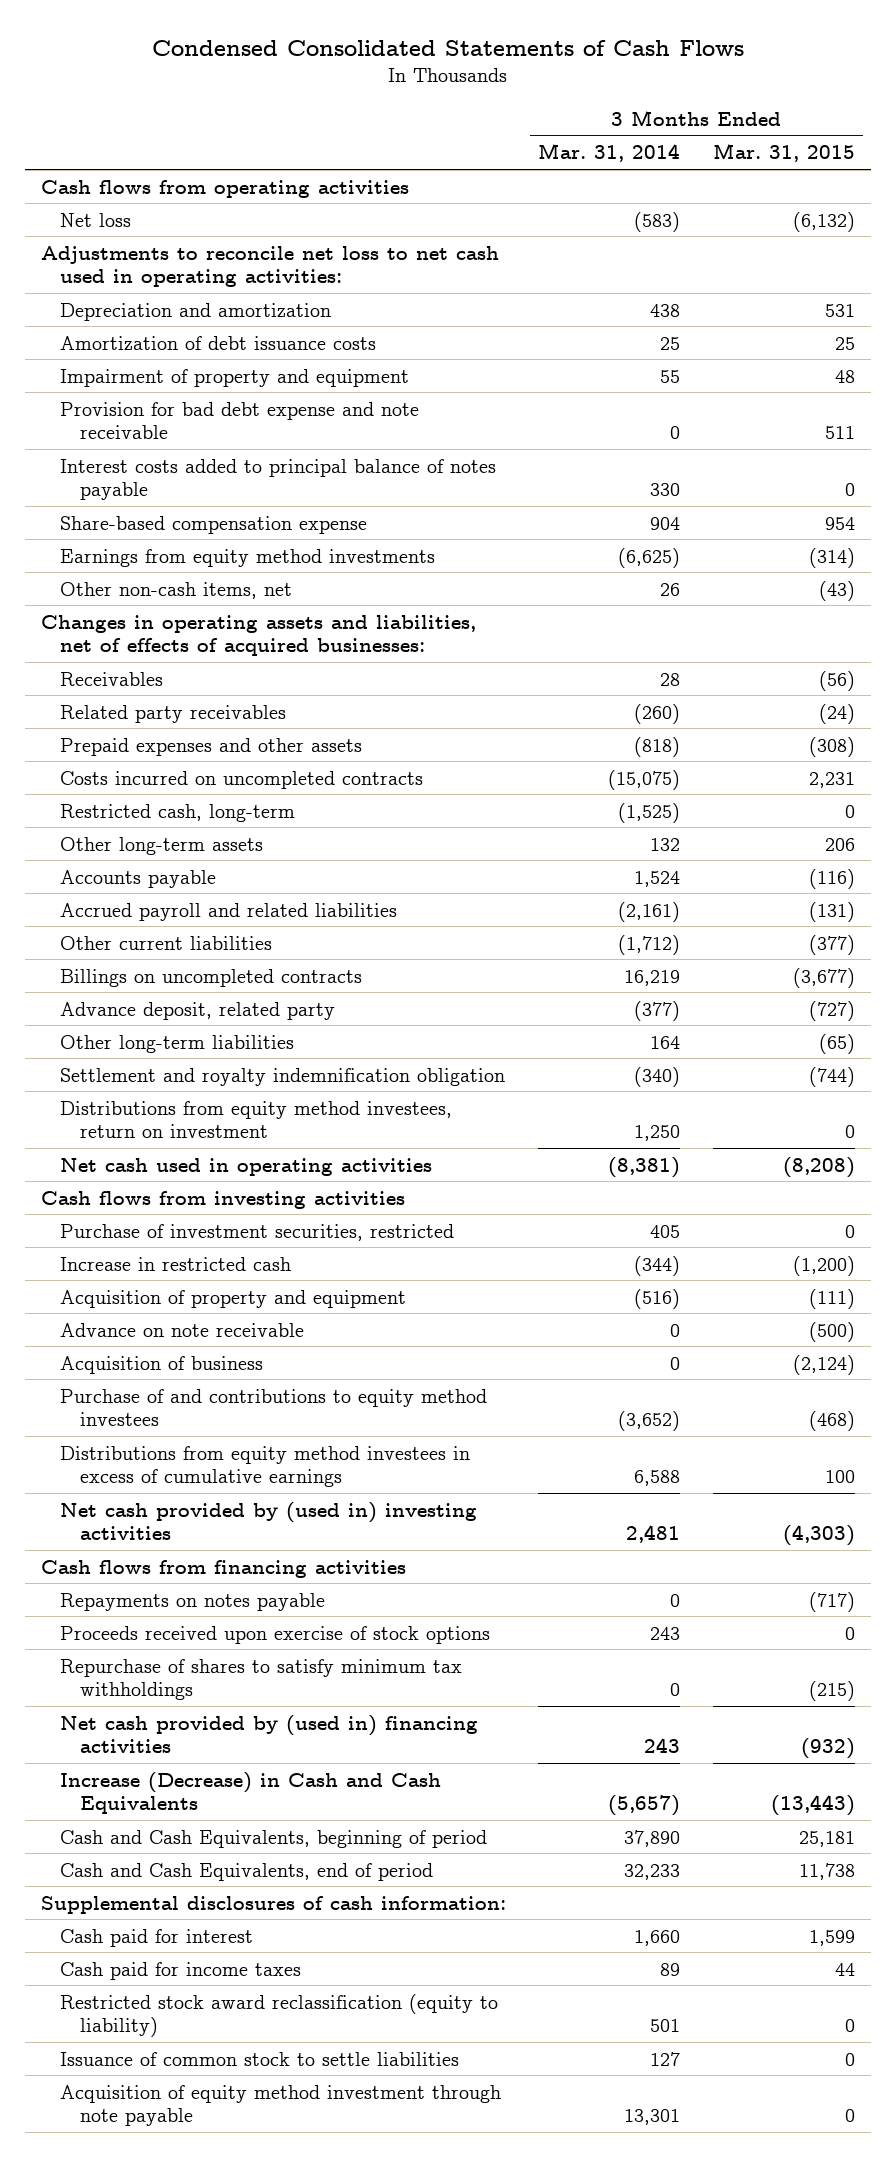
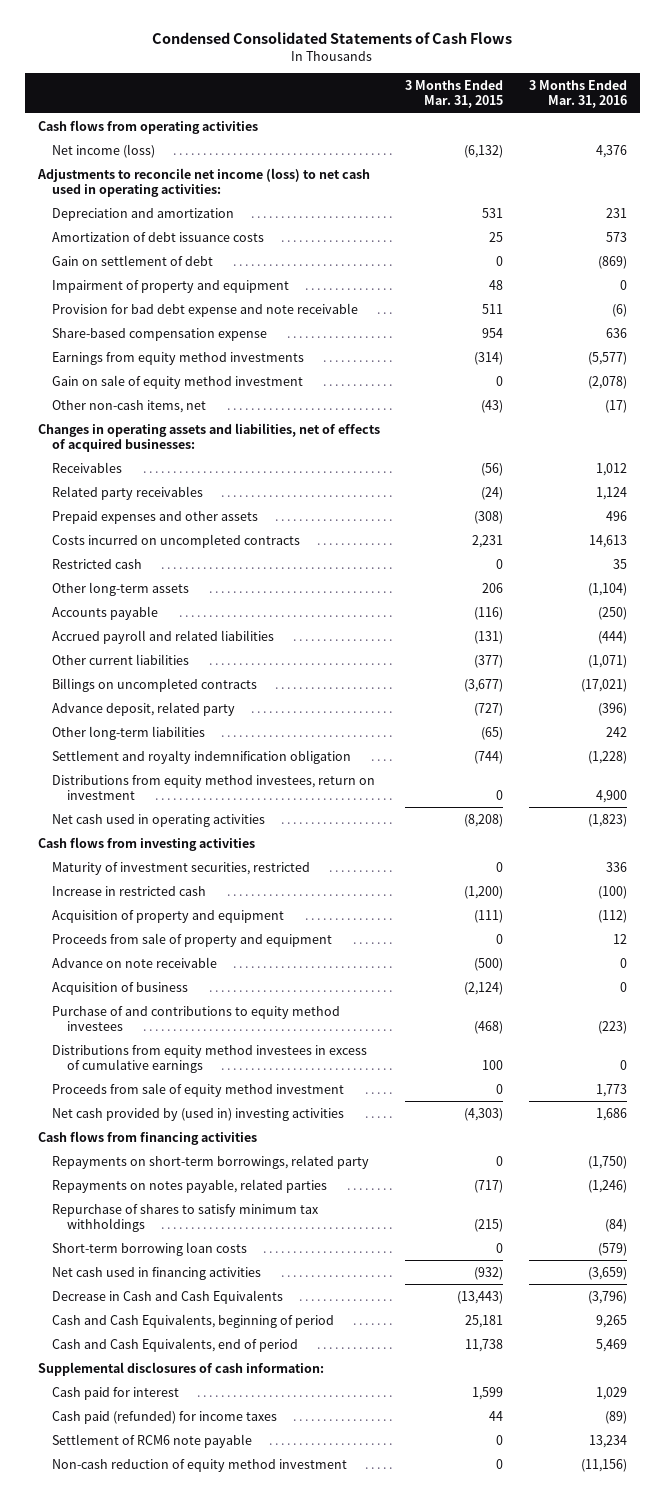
- | 3 Months Ended Mar. 31, 2014 | 3 Months Ended Mar. 31, 2015
+ | 3 Months Ended Mar. 31, 2015 | 3 Months Ended Mar. 31, 2016
- Net loss | (583) | (6,132)
- Adjustments to reconcile net loss to net cash used in operating activities:
+ Net income (loss) | (6,132) | 4,376
+ Adjustments to reconcile net income (loss) to net cash used in operating activities:
+ Gain on settlement of debt | 0 | (869)
- Interest costs added to principal balance of notes payable | 330 | 0
+ Gain on sale of equity method investment | 0 | (2,078)
- Restricted cash, long-term | (1,525) | 0
+ Restricted cash | 0 | 35
- Purchase of investment securities, restricted | 405 | 0
+ Maturity of investment securities, restricted | 0 | 336
+ Proceeds from sale of property and equipment | 0 | 12
+ Proceeds from sale of equity method investment | 0 | 1,773
- Repayments on notes payable | 0 | (717)
- Proceeds received upon exercise of stock options | 243 | 0
+ Repayments on short-term borrowings, related party | 0 | (1,750)
+ Repayments on notes payable, related parties | (717) | (1,246)
- Net cash provided by (used in) financing activities | 243 | (932)
- Increase (Decrease) in Cash and Cash Equivalents | (5,657) | (13,443)
+ Short-term borrowing loan costs | 0 | (579)
+ Net cash used in financing activities | (932) | (3,659)
+ Decrease in Cash and Cash Equivalents | (13,443) | (3,796)
- Cash paid for income taxes | 89 | 44
- Restricted stock award reclassification (equity to liability) | 501 | 0
- Issuance of common stock to settle liabilities | 127 | 0
- Acquisition of equity method investment through note payable | 13,301 | 0
+ Cash paid (refunded) for income taxes | 44 | (89)
+ Settlement of RCM6 note payable | 0 | 13,234
+ Non-cash reduction of equity method investment | 0 | (11,156)

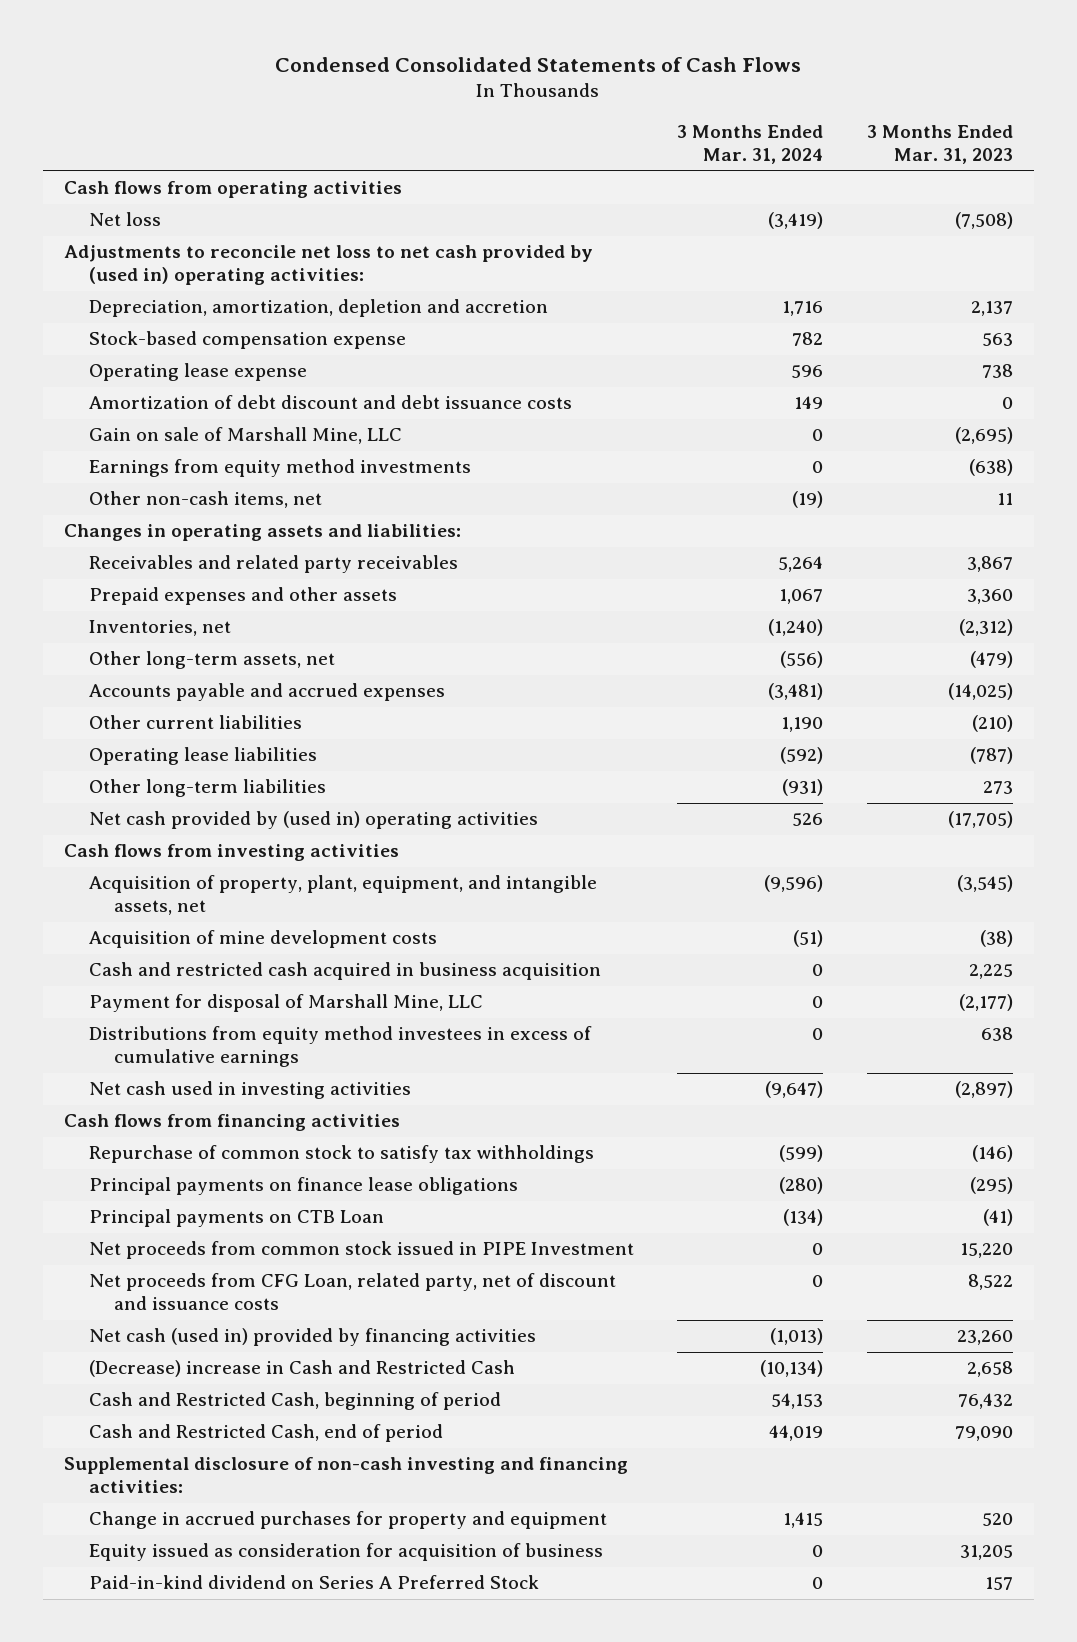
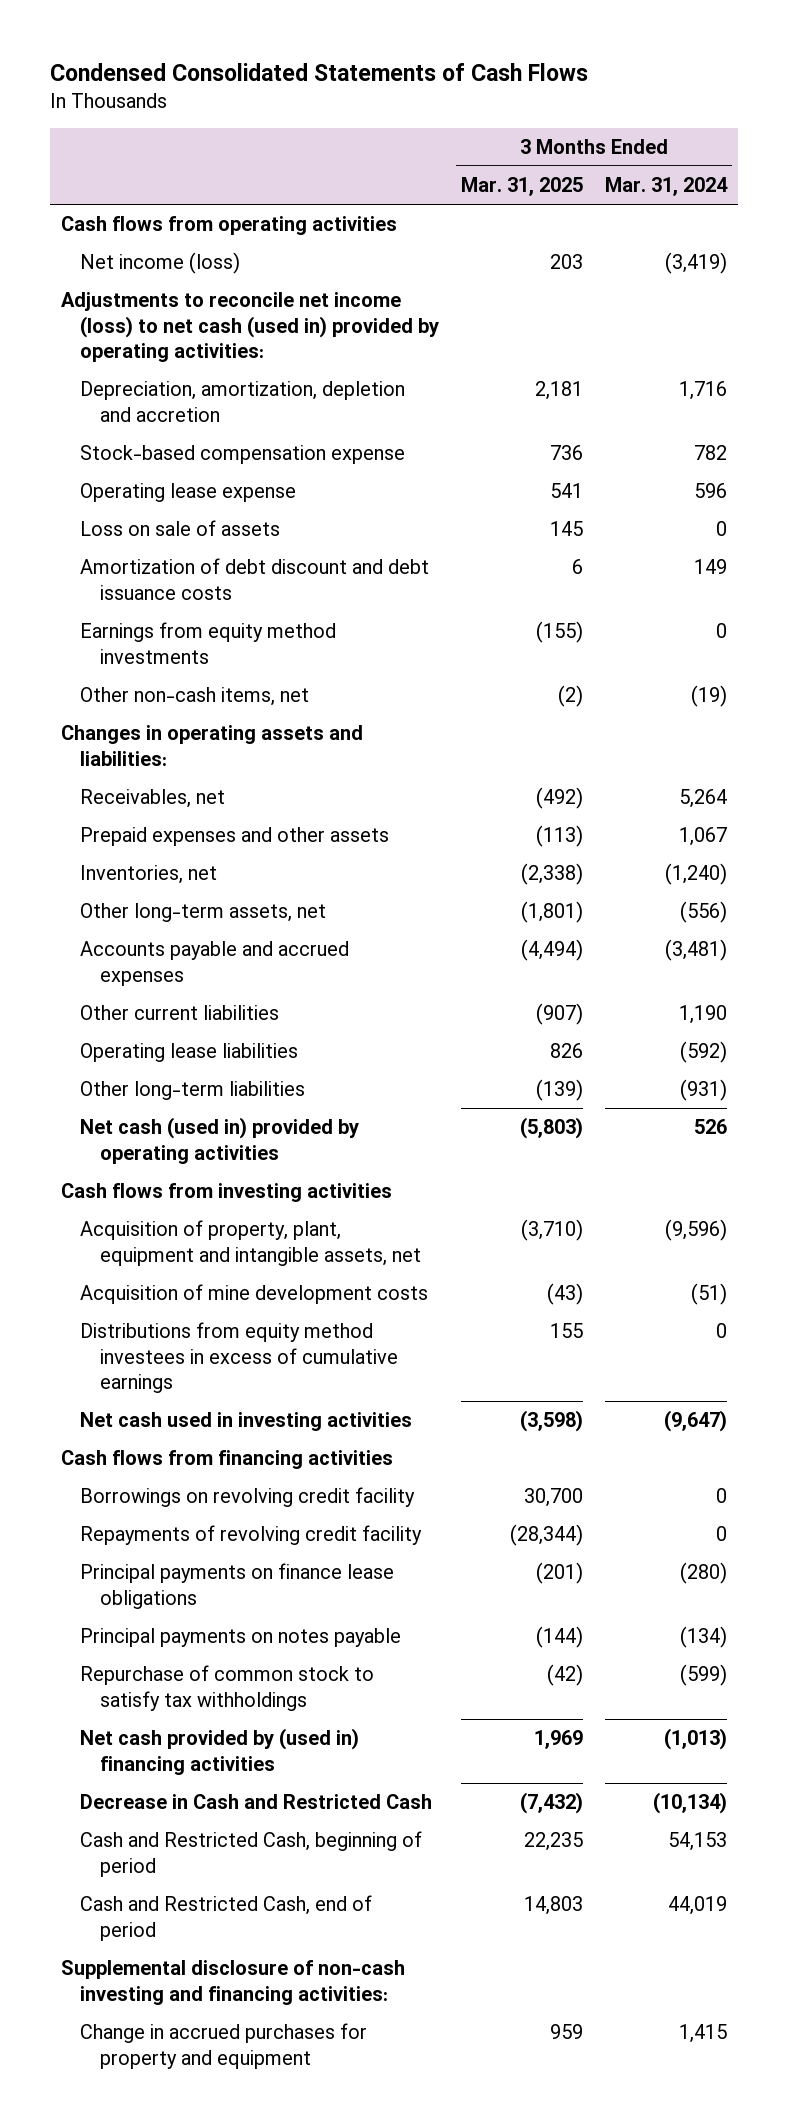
- | 3 Months Ended Mar. 31, 2024 | 3 Months Ended Mar. 31, 2023
+ | 3 Months Ended Mar. 31, 2025 | 3 Months Ended Mar. 31, 2024
- Net loss | (3,419) | (7,508)
- Adjustments to reconcile net loss to net cash provided by (used in) operating activities:
+ Net income (loss) | 203 | (3,419)
+ Adjustments to reconcile net income (loss) to net cash (used in) provided by operating activities:
+ Loss on sale of assets | 145 | 0
- Gain on sale of Marshall Mine, LLC | 0 | (2,695)
- Receivables and related party receivables | 5,264 | 3,867
+ Receivables, net | (492) | 5,264
- Net cash provided by (used in) operating activities | 526 | (17,705)
+ Net cash (used in) provided by operating activities | (5,803) | 526
- Acquisition of property, plant, equipment, and intangible assets, net | (9,596) | (3,545)
+ Acquisition of property, plant, equipment and intangible assets, net | (3,710) | (9,596)
- Cash and restricted cash acquired in business acquisition | 0 | 2,225
- Payment for disposal of Marshall Mine, LLC | 0 | (2,177)
+ Borrowings on revolving credit facility | 30,700 | 0
+ Repayments of revolving credit facility | (28,344) | 0
- Principal payments on CTB Loan | (134) | (41)
- Net proceeds from common stock issued in PIPE Investment | 0 | 15,220
- Net proceeds from CFG Loan, related party, net of discount and issuance costs | 0 | 8,522
- Net cash (used in) provided by financing activities | (1,013) | 23,260
- (Decrease) increase in Cash and Restricted Cash | (10,134) | 2,658
+ Principal payments on notes payable | (144) | (134)
moved down: Repurchase of common stock to satisfy tax withholdings | (42) | (599)
+ Net cash provided by (used in) financing activities | 1,969 | (1,013)
+ Decrease in Cash and Restricted Cash | (7,432) | (10,134)
- Equity issued as consideration for acquisition of business | 0 | 31,205
- Paid-in-kind dividend on Series A Preferred Stock | 0 | 157

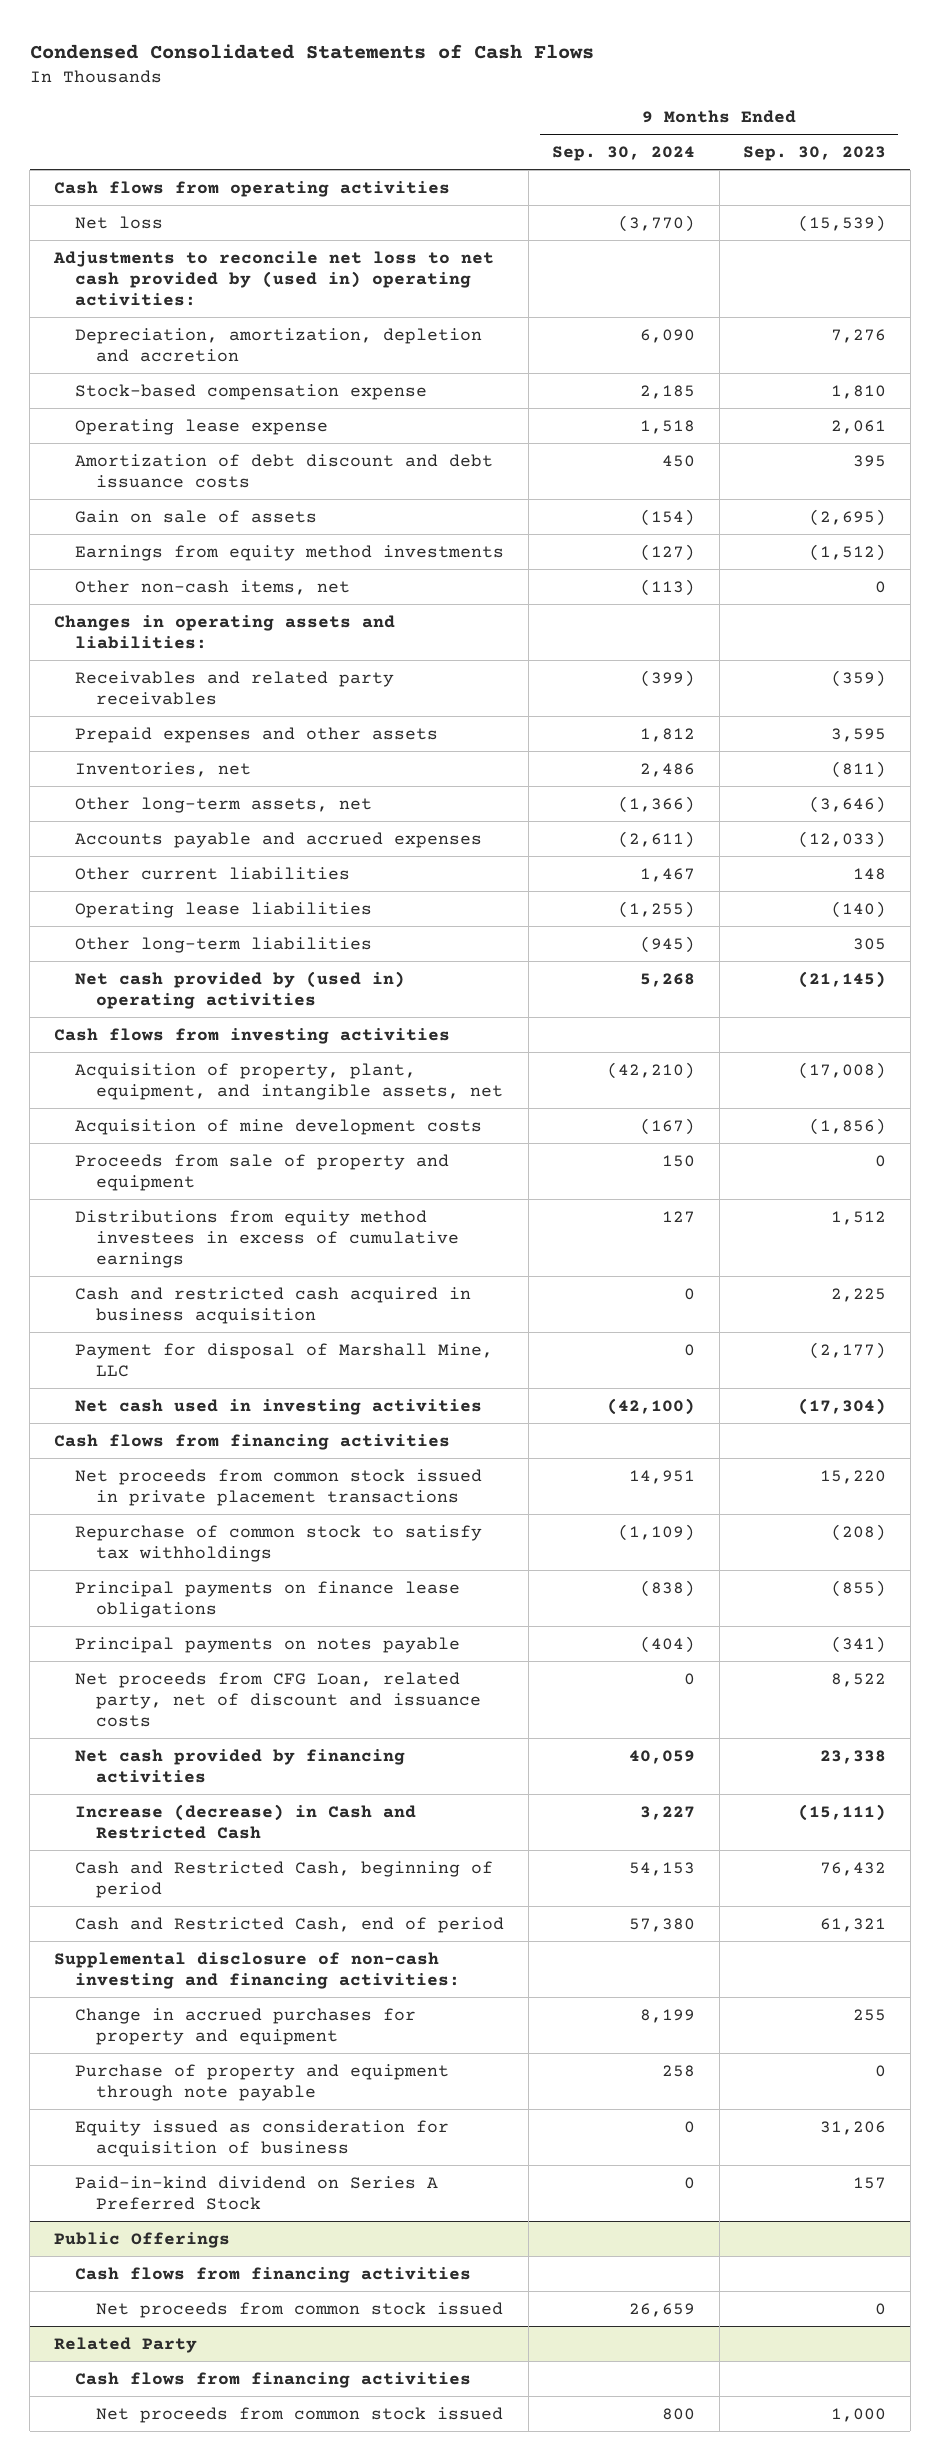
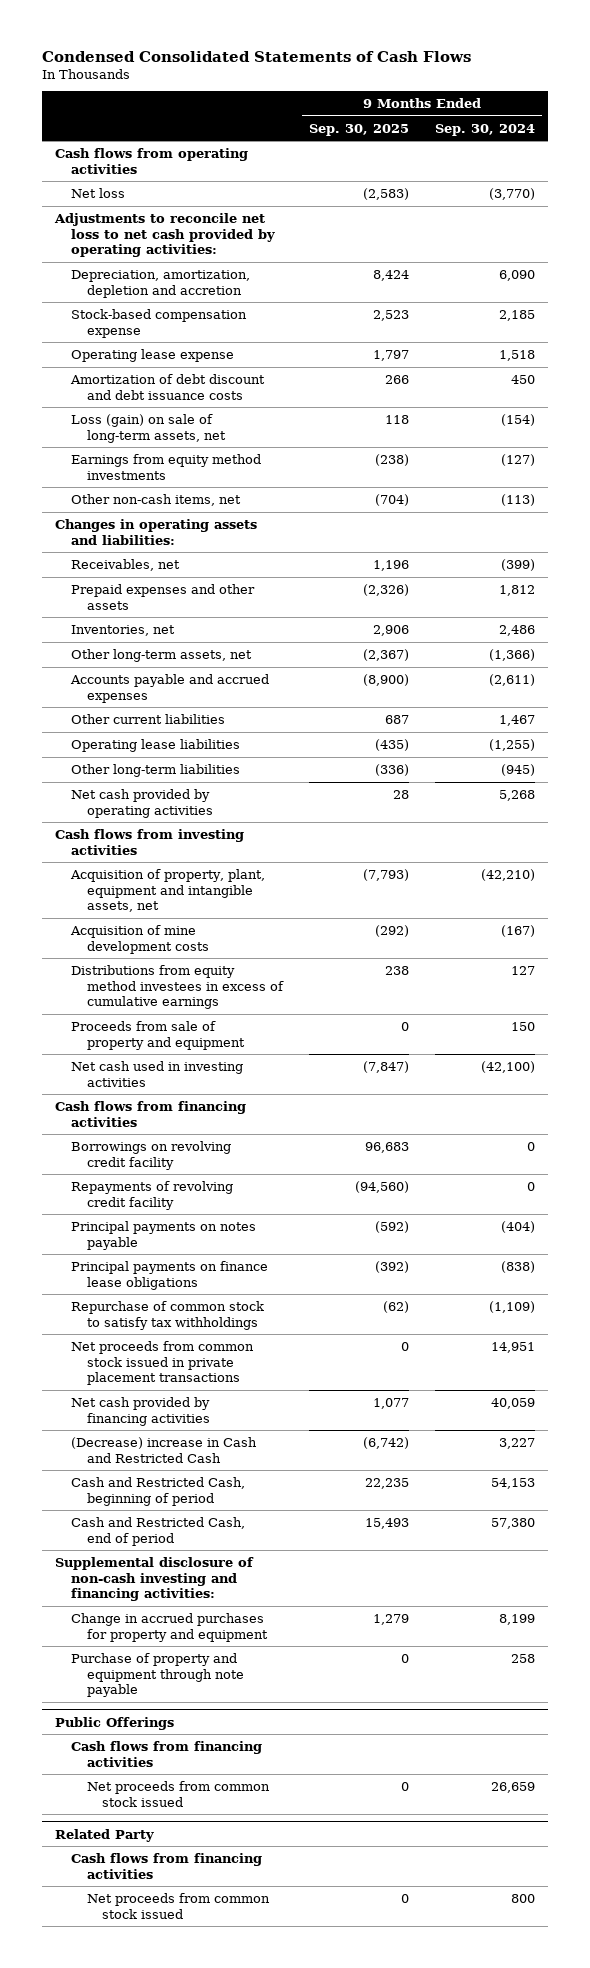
- | 9 Months Ended Sep. 30, 2024 | 9 Months Ended Sep. 30, 2023
+ | 9 Months Ended Sep. 30, 2025 | 9 Months Ended Sep. 30, 2024
- Adjustments to reconcile net loss to net cash provided by (used in) operating activities:
+ Adjustments to reconcile net loss to net cash provided by operating activities:
- Gain on sale of assets | (154) | (2,695)
+ Loss (gain) on sale of long-term assets, net | 118 | (154)
- Receivables and related party receivables | (399) | (359)
+ Receivables, net | 1,196 | (399)
- Net cash provided by (used in) operating activities | 5,268 | (21,145)
+ Net cash provided by operating activities | 28 | 5,268
- Acquisition of property, plant, equipment, and intangible assets, net | (42,210) | (17,008)
+ Acquisition of property, plant, equipment and intangible assets, net | (7,793) | (42,210)
- Cash and restricted cash acquired in business acquisition | 0 | 2,225
- Payment for disposal of Marshall Mine, LLC | 0 | (2,177)
moved down: Proceeds from sale of property and equipment | 0 | 150
+ Borrowings on revolving credit facility | 96,683 | 0
+ Repayments of revolving credit facility | (94,560) | 0
- Net proceeds from CFG Loan, related party, net of discount and issuance costs | 0 | 8,522
moved down: Principal payments on finance lease obligations | (392) | (838)
moved down: Repurchase of common stock to satisfy tax withholdings | (62) | (1,109)
moved down: Net proceeds from common stock issued in private placement transactions | 0 | 14,951
- Increase (decrease) in Cash and Restricted Cash | 3,227 | (15,111)
+ (Decrease) increase in Cash and Restricted Cash | (6,742) | 3,227
- Equity issued as consideration for acquisition of business | 0 | 31,206
- Paid-in-kind dividend on Series A Preferred Stock | 0 | 157

